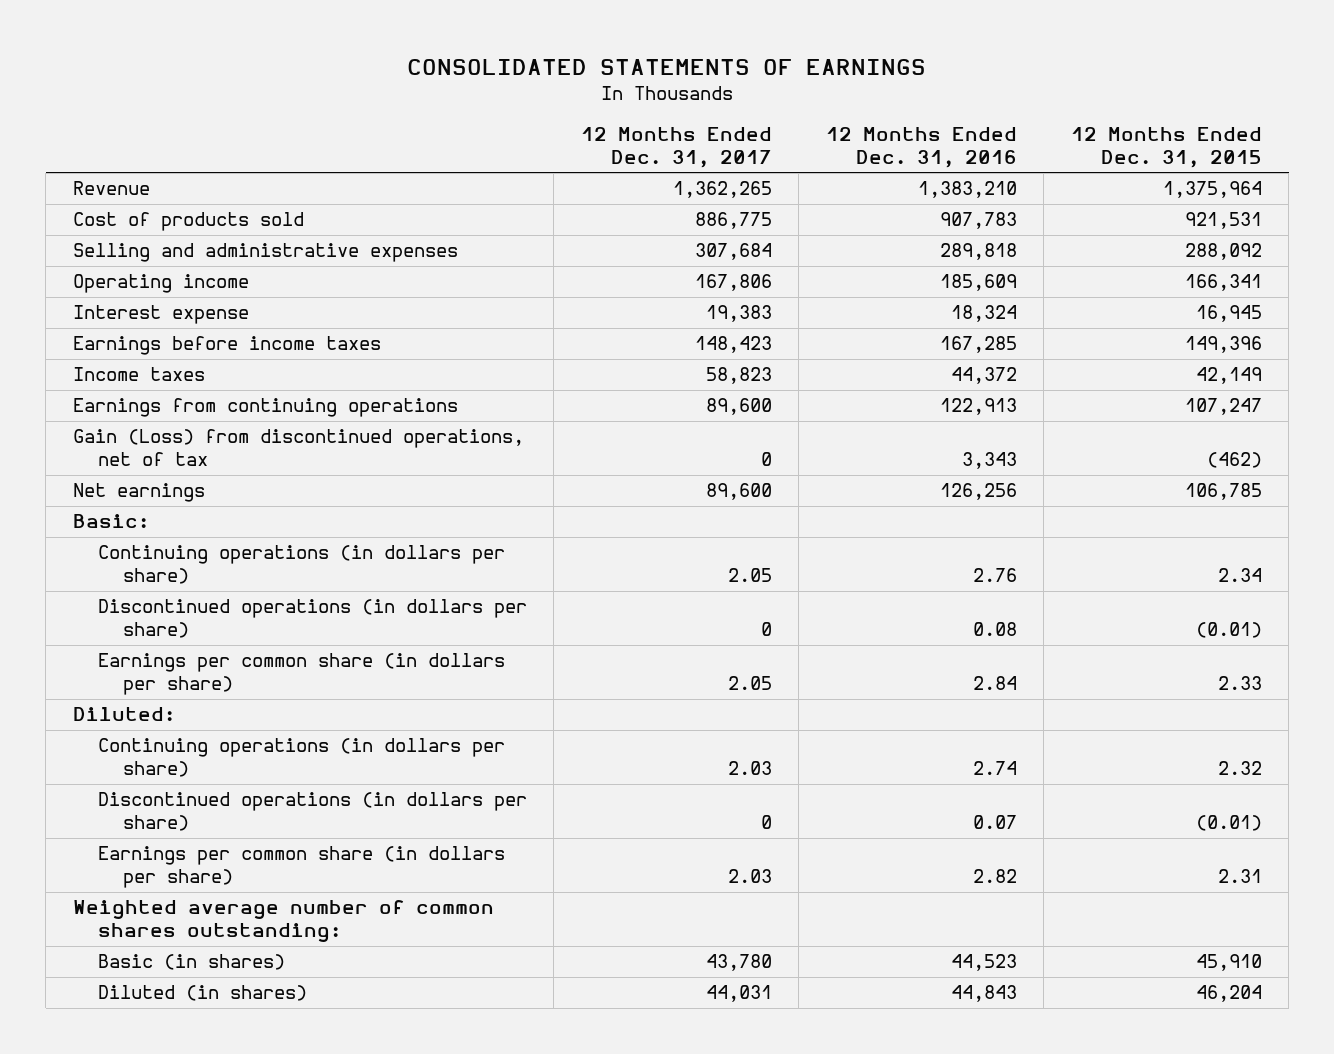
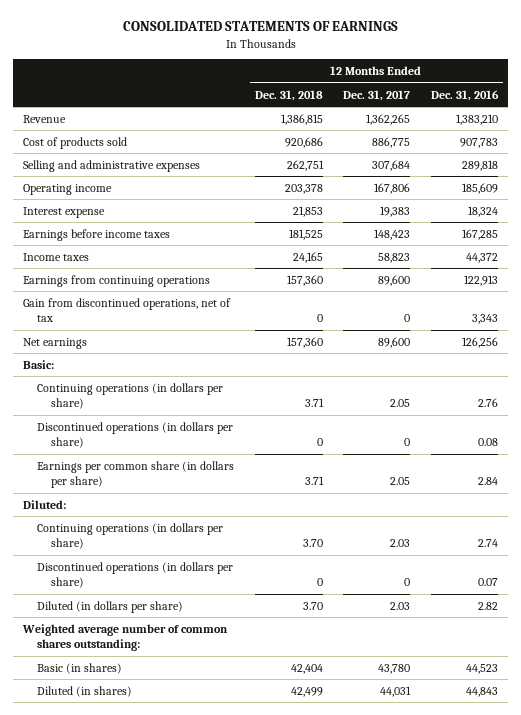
- | 12 Months Ended Dec. 31, 2017 | 12 Months Ended Dec. 31, 2016 | 12 Months Ended Dec. 31, 2015
+ | 12 Months Ended Dec. 31, 2018 | 12 Months Ended Dec. 31, 2017 | 12 Months Ended Dec. 31, 2016
- Gain (Loss) from discontinued operations, net of tax | 0 | 3,343 | (462)
+ Gain from discontinued operations, net of tax | 0 | 0 | 3,343
- Earnings per common share (in dollars per share) | 2.03 | 2.82 | 2.31
+ Diluted (in dollars per share) | 3.70 | 2.03 | 2.82

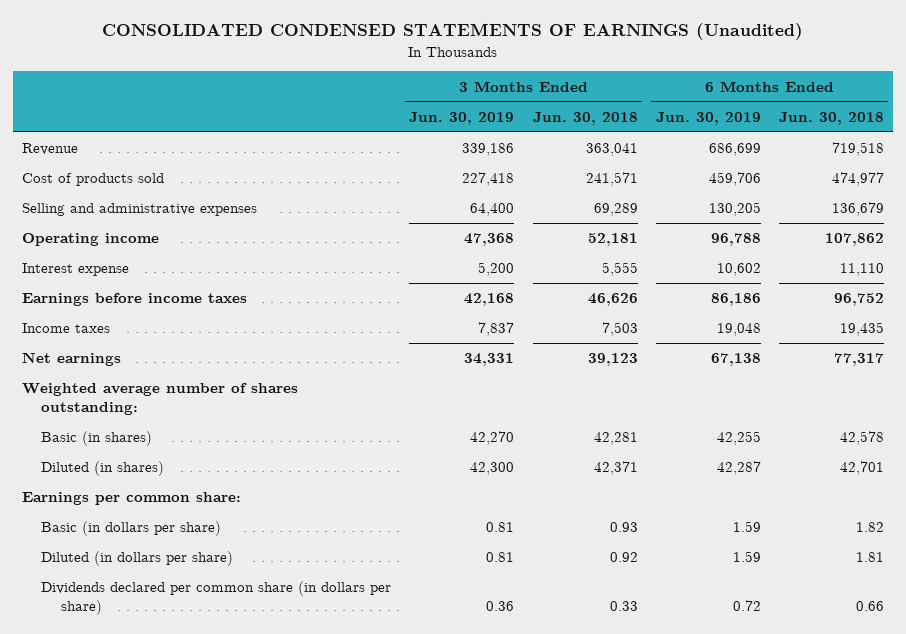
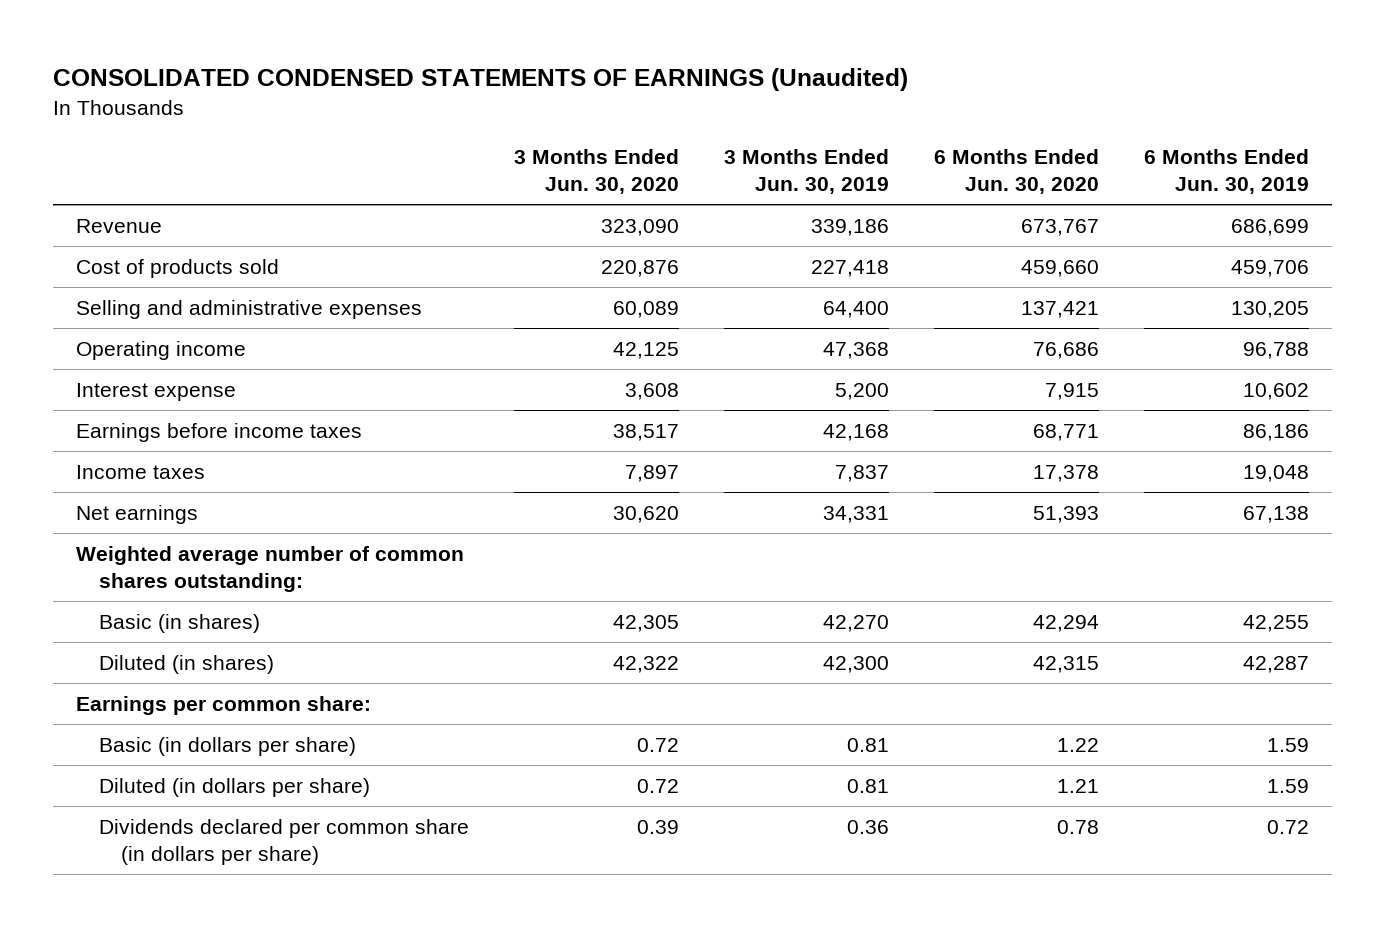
- | 3 Months Ended Jun. 30, 2019 | 3 Months Ended Jun. 30, 2018 | 6 Months Ended Jun. 30, 2019 | 6 Months Ended Jun. 30, 2018
+ | 3 Months Ended Jun. 30, 2020 | 3 Months Ended Jun. 30, 2019 | 6 Months Ended Jun. 30, 2020 | 6 Months Ended Jun. 30, 2019
- Weighted average number of shares outstanding:
+ Weighted average number of common shares outstanding:

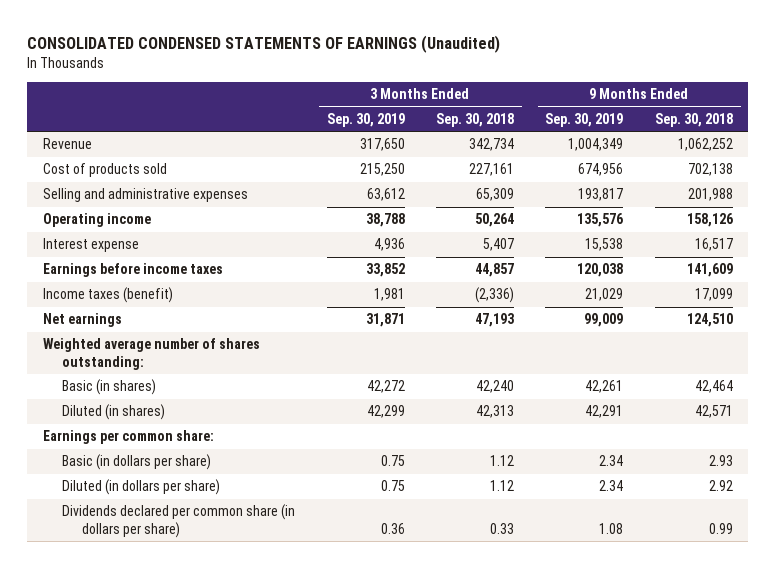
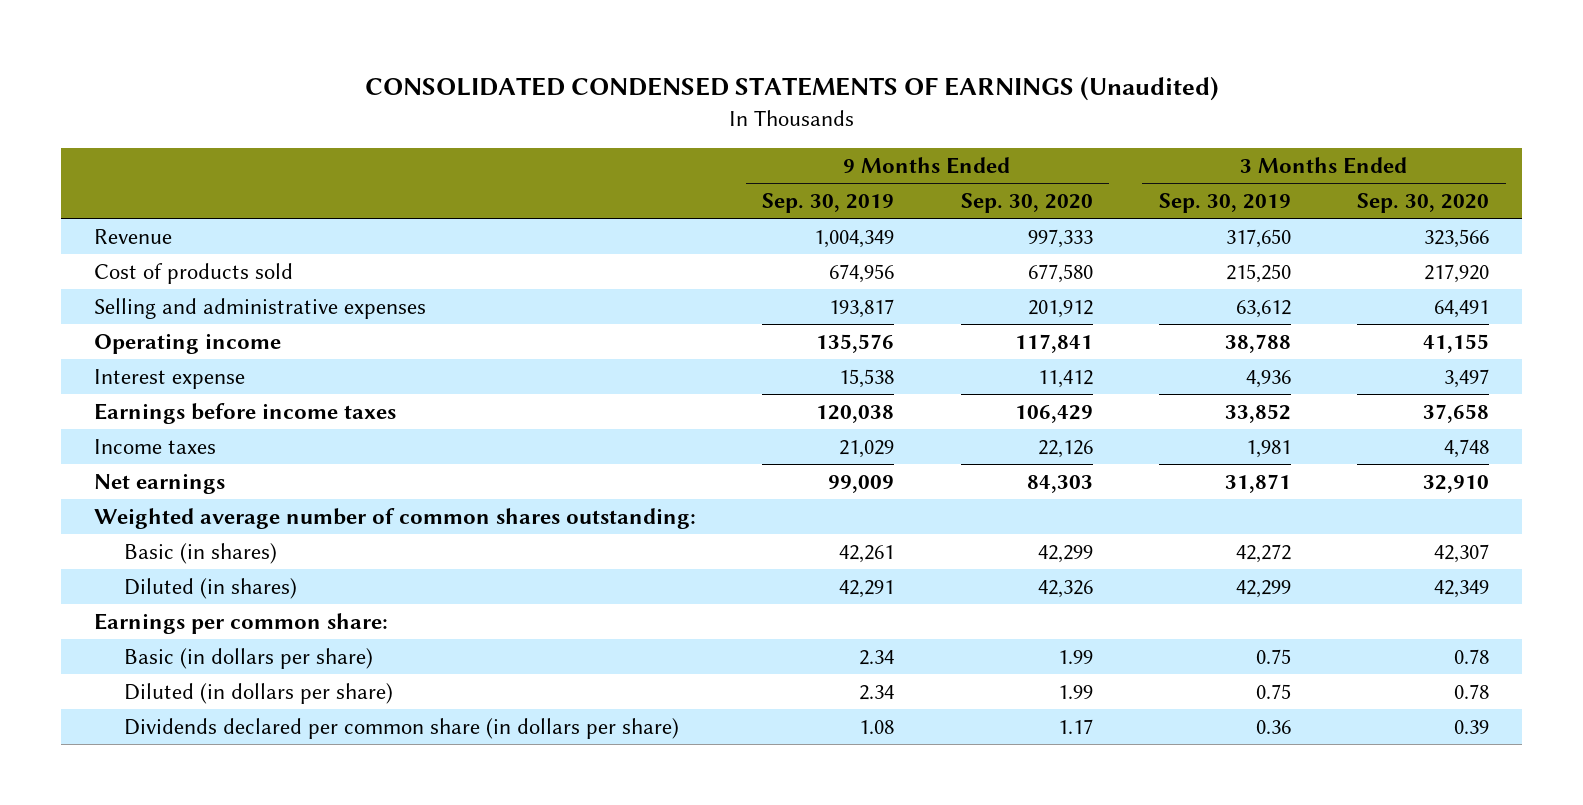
- | 3 Months Ended Sep. 30, 2019 | 3 Months Ended Sep. 30, 2018 | 9 Months Ended Sep. 30, 2019 | 9 Months Ended Sep. 30, 2018
+ | 9 Months Ended Sep. 30, 2019 | 9 Months Ended Sep. 30, 2020 | 3 Months Ended Sep. 30, 2019 | 3 Months Ended Sep. 30, 2020
- Income taxes (benefit) | 1,981 | (2,336) | 21,029 | 17,099
+ Income taxes | 21,029 | 22,126 | 1,981 | 4,748
- Weighted average number of shares outstanding:
+ Weighted average number of common shares outstanding:

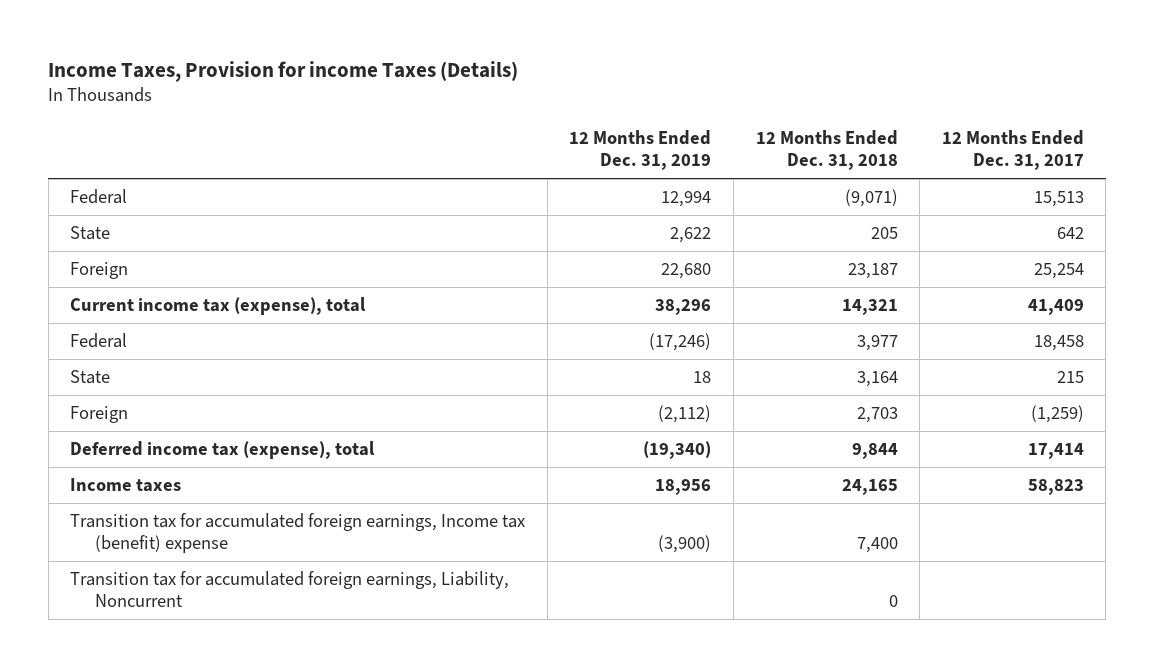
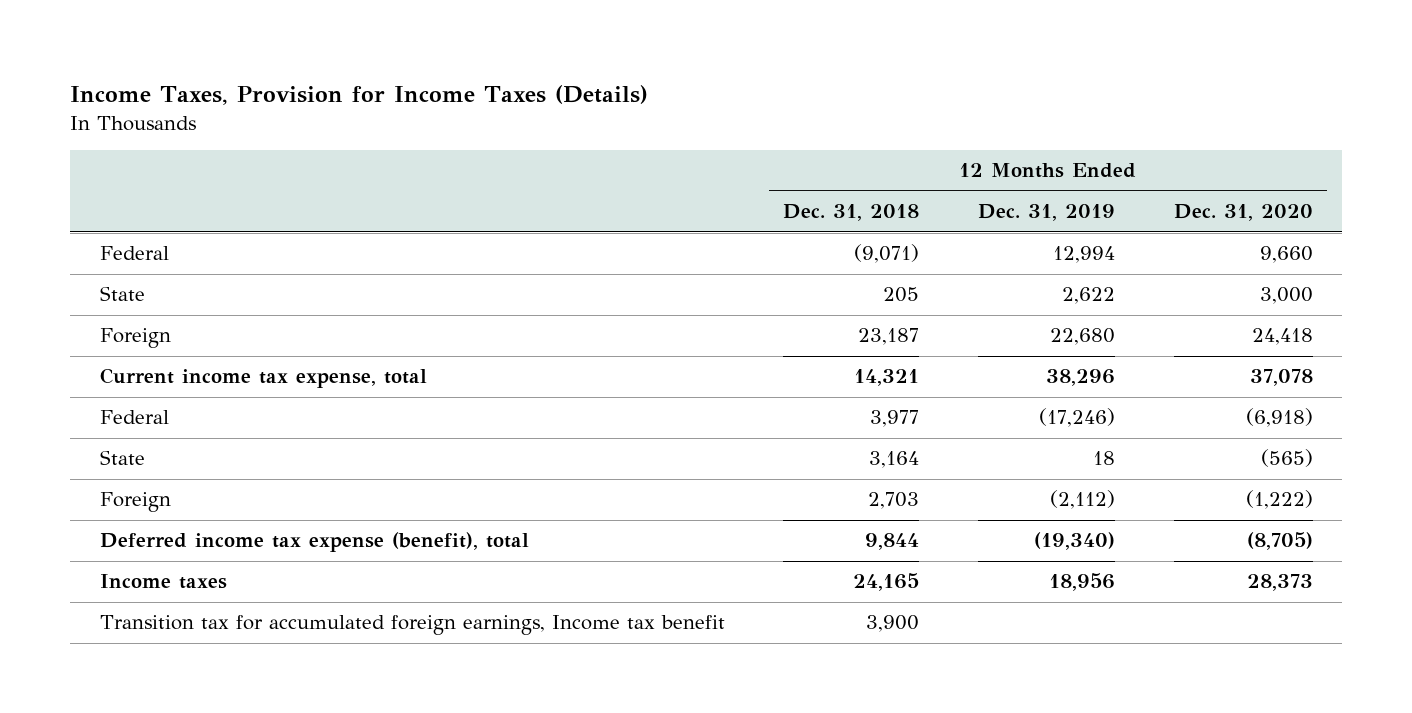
- Income Taxes, Provision for income Taxes (Details)
+ Income Taxes, Provision for Income Taxes (Details)
- | 12 Months Ended Dec. 31, 2019 | 12 Months Ended Dec. 31, 2018 | 12 Months Ended Dec. 31, 2017
+ | 12 Months Ended Dec. 31, 2018 | 12 Months Ended Dec. 31, 2019 | 12 Months Ended Dec. 31, 2020
- Current income tax (expense), total | 38,296 | 14,321 | 41,409
+ Current income tax expense, total | 14,321 | 38,296 | 37,078
- Deferred income tax (expense), total | (19,340) | 9,844 | 17,414
+ Deferred income tax expense (benefit), total | 9,844 | (19,340) | (8,705)
- Transition tax for accumulated foreign earnings, Income tax (benefit) expense | (3,900) | 7,400 |
- Transition tax for accumulated foreign earnings, Liability, Noncurrent | | 0 |
+ Transition tax for accumulated foreign earnings, Income tax benefit | 3,900 | |

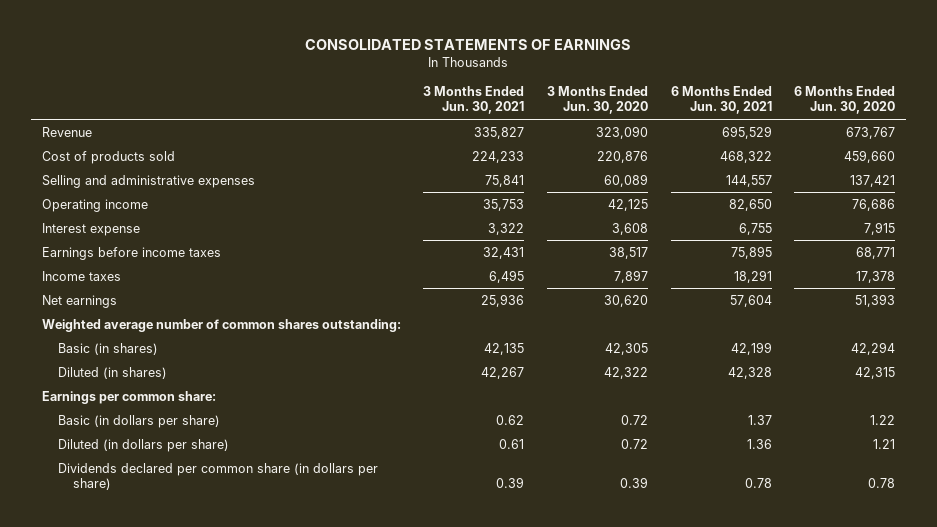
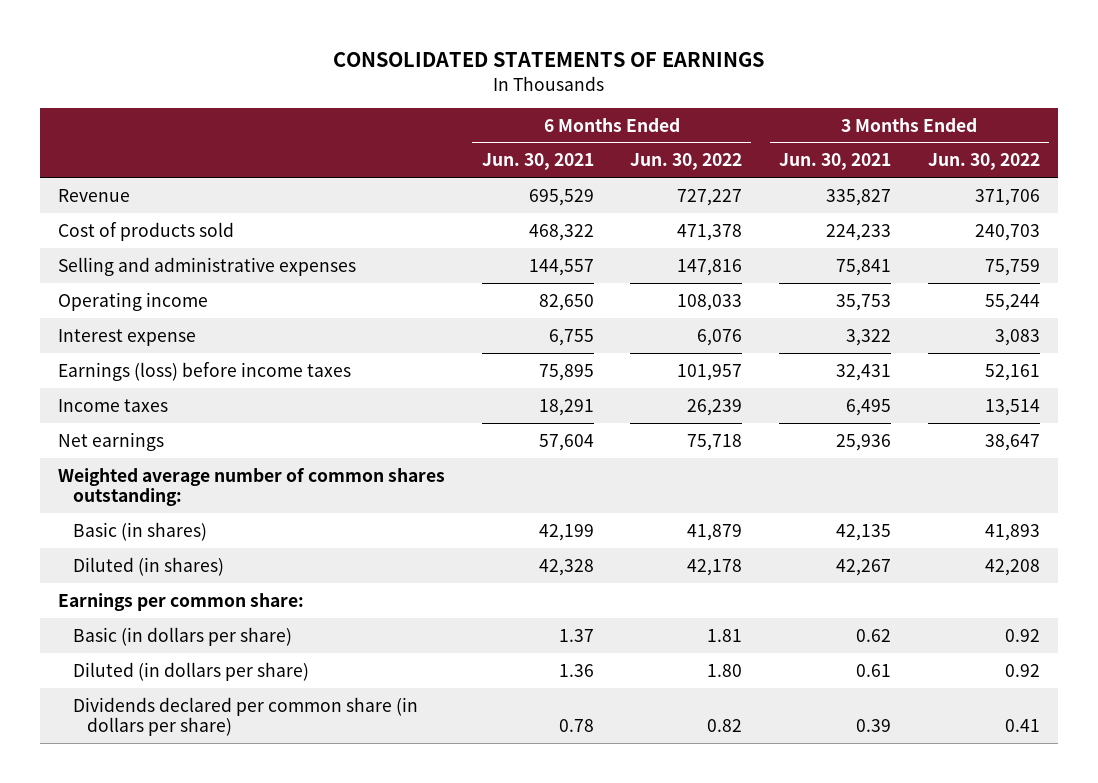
- | 3 Months Ended Jun. 30, 2021 | 3 Months Ended Jun. 30, 2020 | 6 Months Ended Jun. 30, 2021 | 6 Months Ended Jun. 30, 2020
+ | 6 Months Ended Jun. 30, 2021 | 6 Months Ended Jun. 30, 2022 | 3 Months Ended Jun. 30, 2021 | 3 Months Ended Jun. 30, 2022
- Earnings before income taxes | 32,431 | 38,517 | 75,895 | 68,771
+ Earnings (loss) before income taxes | 75,895 | 101,957 | 32,431 | 52,161

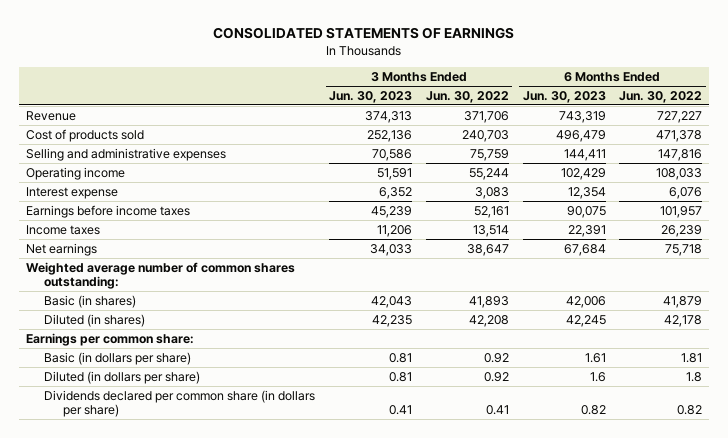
- | 6 Months Ended Jun. 30, 2021 | 6 Months Ended Jun. 30, 2022 | 3 Months Ended Jun. 30, 2021 | 3 Months Ended Jun. 30, 2022
+ | 3 Months Ended Jun. 30, 2023 | 3 Months Ended Jun. 30, 2022 | 6 Months Ended Jun. 30, 2023 | 6 Months Ended Jun. 30, 2022
- Earnings (loss) before income taxes | 75,895 | 101,957 | 32,431 | 52,161
+ Earnings before income taxes | 45,239 | 52,161 | 90,075 | 101,957
- Diluted (in dollars per share) | 1.36 | 1.80 | 0.61 | 0.92
+ Diluted (in dollars per share) | 0.81 | 0.92 | 1.6 | 1.8

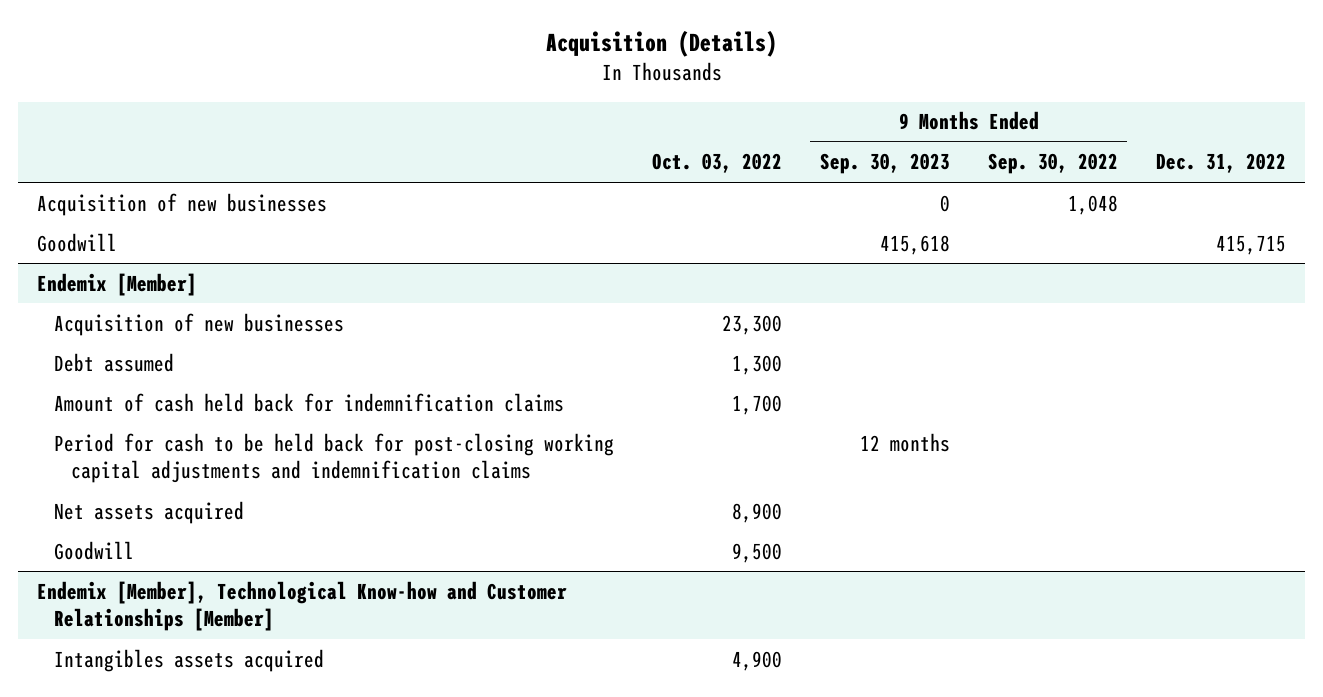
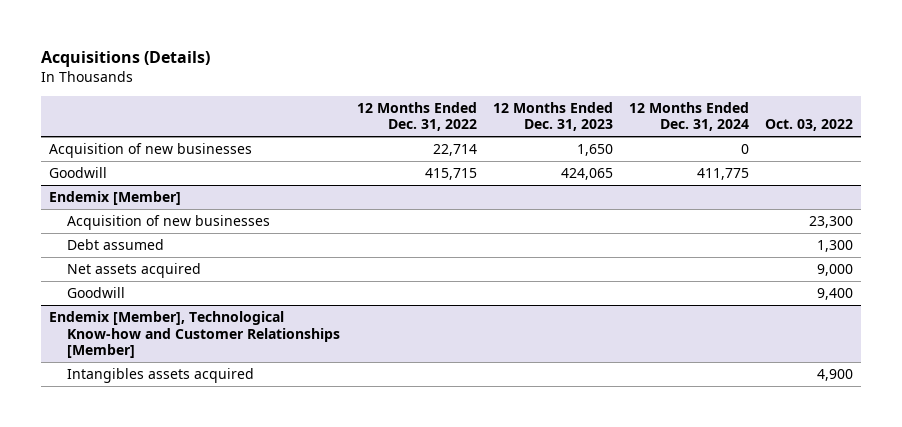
- Acquisition (Details)
+ Acquisitions (Details)
- | Oct. 03, 2022 | 9 Months Ended Sep. 30, 2023 | 9 Months Ended Sep. 30, 2022 | Dec. 31, 2022
+ | 12 Months Ended Dec. 31, 2022 | 12 Months Ended Dec. 31, 2023 | 12 Months Ended Dec. 31, 2024 | Oct. 03, 2022
@ Endemix [Member]
- Amount of cash held back for indemnification claims | 1,700 | | |
- Period for cash to be held back for post-closing working capital adjustments and indemnification claims | | 12 months | |
- Net assets acquired | 8,900 | | |
- Goodwill | 9,500 | | |
+ Net assets acquired | | | | 9,000
+ Goodwill | | | | 9,400

